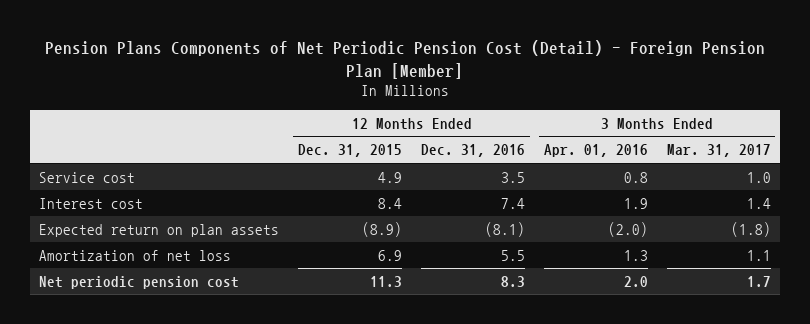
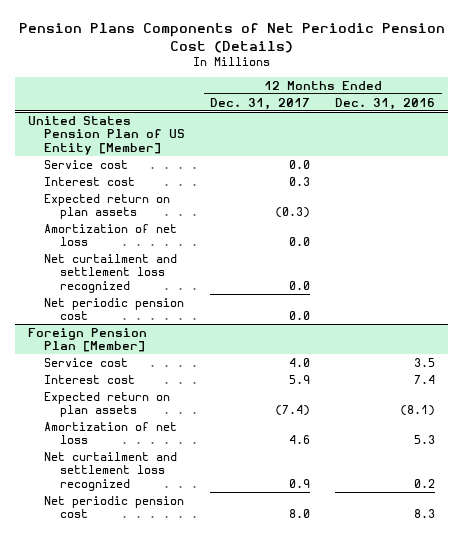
- Pension Plans Components of Net Periodic Pension Cost (Detail) - Foreign Pension Plan [Member]
+ Pension Plans Components of Net Periodic Pension Cost (Details)
- | 12 Months Ended Dec. 31, 2015 | 12 Months Ended Dec. 31, 2016 | 3 Months Ended Apr. 01, 2016 | 3 Months Ended Mar. 31, 2017
+ | 12 Months Ended Dec. 31, 2017 | 12 Months Ended Dec. 31, 2016
+ United States Pension Plan of US Entity [Member]
+ Service cost | 0.0 |
+ Interest cost | 0.3 |
+ Expected return on plan assets | (0.3) |
+ Amortization of net loss | 0.0 |
+ Net curtailment and settlement loss recognized | 0.0 |
+ Net periodic pension cost | 0.0 |
+ Foreign Pension Plan [Member]
- Amortization of net loss | 6.9 | 5.5 | 1.3 | 1.1
+ Amortization of net loss | 4.6 | 5.3
+ Net curtailment and settlement loss recognized | 0.9 | 0.2

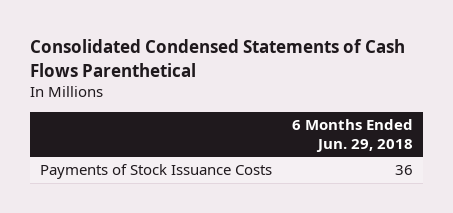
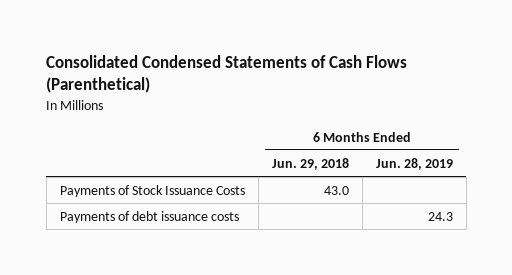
- Consolidated Condensed Statements of Cash Flows Parenthetical
+ Consolidated Condensed Statements of Cash Flows (Parenthetical)
- | 6 Months Ended Jun. 29, 2018
+ | 6 Months Ended Jun. 29, 2018 | 6 Months Ended Jun. 28, 2019
- Payments of Stock Issuance Costs | 36
+ Payments of Stock Issuance Costs | 43.0 |
+ Payments of debt issuance costs | | 24.3

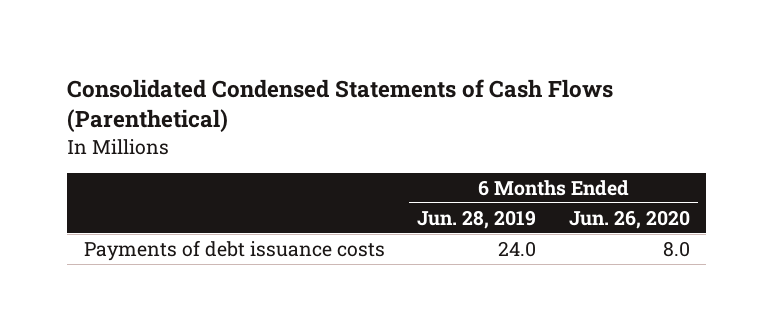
- | 6 Months Ended Jun. 29, 2018 | 6 Months Ended Jun. 28, 2019
+ | 6 Months Ended Jun. 28, 2019 | 6 Months Ended Jun. 26, 2020
- Payments of Stock Issuance Costs | 43.0 |
- Payments of debt issuance costs | | 24.3
+ Payments of debt issuance costs | 24.0 | 8.0

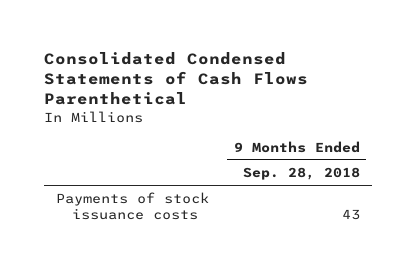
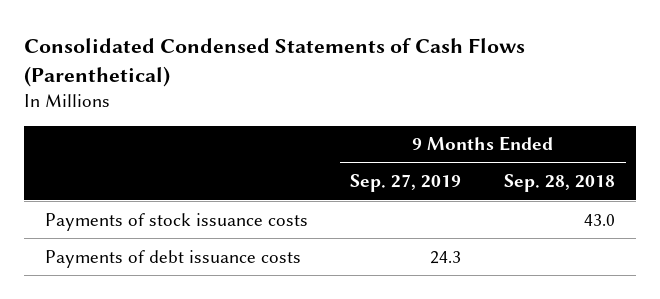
- Consolidated Condensed Statements of Cash Flows Parenthetical
+ Consolidated Condensed Statements of Cash Flows (Parenthetical)
- | 9 Months Ended Sep. 28, 2018
+ | 9 Months Ended Sep. 27, 2019 | 9 Months Ended Sep. 28, 2018
- Payments of stock issuance costs | 43
+ Payments of stock issuance costs | | 43.0
+ Payments of debt issuance costs | 24.3 |

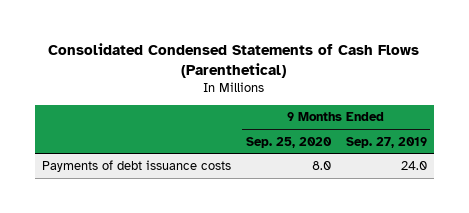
- | 9 Months Ended Sep. 27, 2019 | 9 Months Ended Sep. 28, 2018
+ | 9 Months Ended Sep. 25, 2020 | 9 Months Ended Sep. 27, 2019
- Payments of stock issuance costs | | 43.0
- Payments of debt issuance costs | 24.3 |
+ Payments of debt issuance costs | 8.0 | 24.0

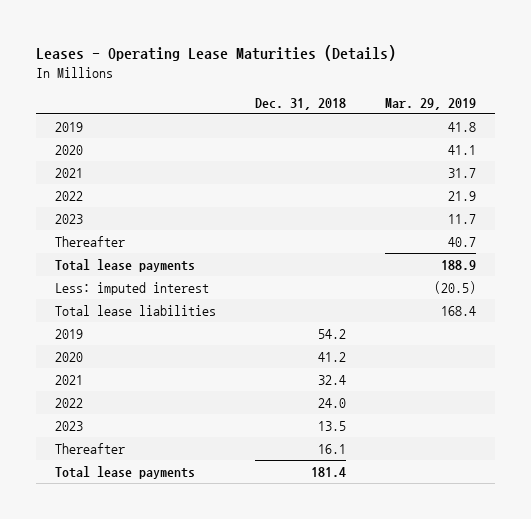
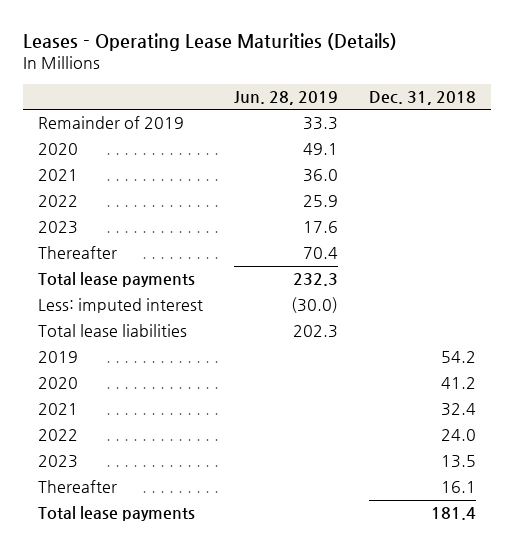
- | Dec. 31, 2018 | Mar. 29, 2019
+ | Jun. 28, 2019 | Dec. 31, 2018
- 2019 | | 41.8
+ Remainder of 2019 | 33.3 |

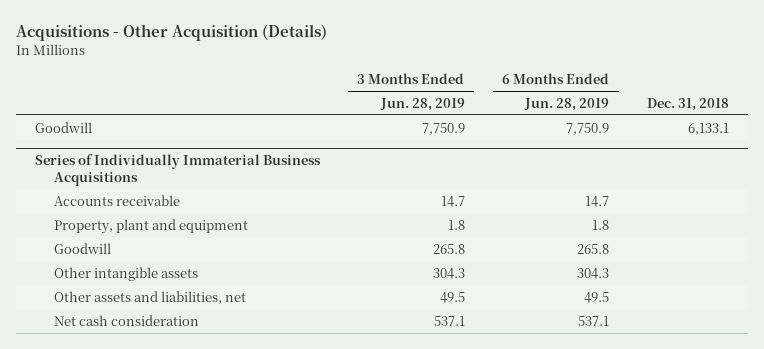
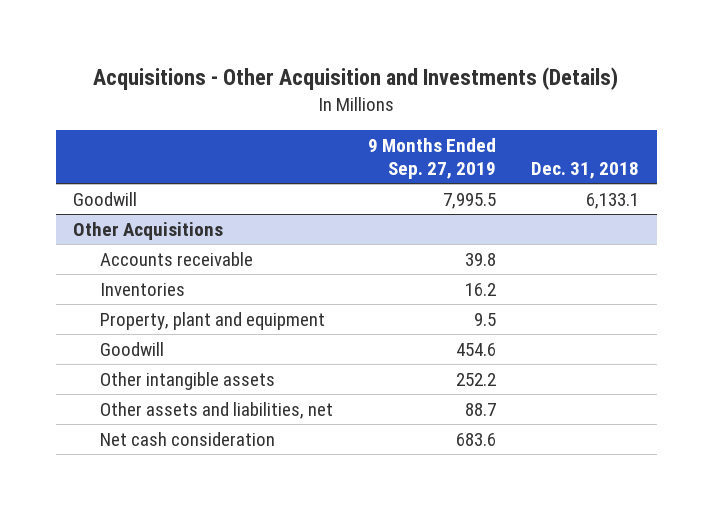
- Acquisitions - Other Acquisition (Details)
+ Acquisitions - Other Acquisition and Investments (Details)
- | 3 Months Ended Jun. 28, 2019 | 6 Months Ended Jun. 28, 2019 | Dec. 31, 2018
+ | 9 Months Ended Sep. 27, 2019 | Dec. 31, 2018
- Series of Individually Immaterial Business Acquisitions
+ Other Acquisitions
+ Inventories | 16.2 |

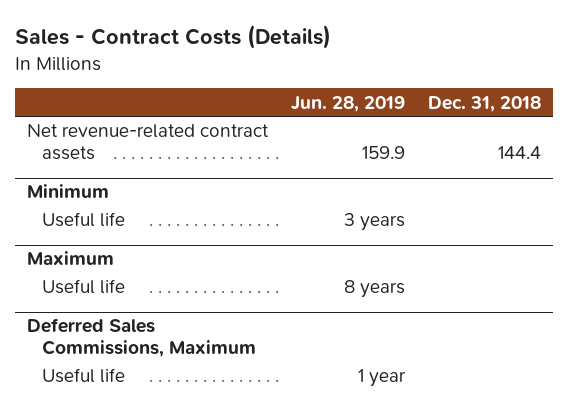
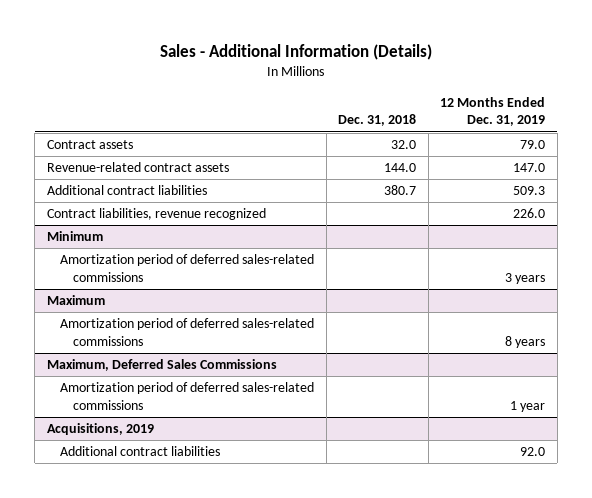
- Sales - Contract Costs (Details)
+ Sales - Additional Information (Details)
- | Jun. 28, 2019 | Dec. 31, 2018
+ | Dec. 31, 2018 | 12 Months Ended Dec. 31, 2019
- Net revenue-related contract assets | 159.9 | 144.4
+ Contract assets | 32.0 | 79.0
+ Revenue-related contract assets | 144.0 | 147.0
+ Additional contract liabilities | 380.7 | 509.3
+ Contract liabilities, revenue recognized | | 226.0
@ Minimum
- Useful life | 3 years |
+ Amortization period of deferred sales-related commissions | | 3 years
@ Maximum
- Useful life | 8 years |
- Deferred Sales Commissions, Maximum
- Useful life | 1 year |
@ Maximum
+ Amortization period of deferred sales-related commissions | | 8 years
+ Maximum, Deferred Sales Commissions
+ Amortization period of deferred sales-related commissions | | 1 year
+ Acquisitions, 2019
+ Additional contract liabilities | | 92.0

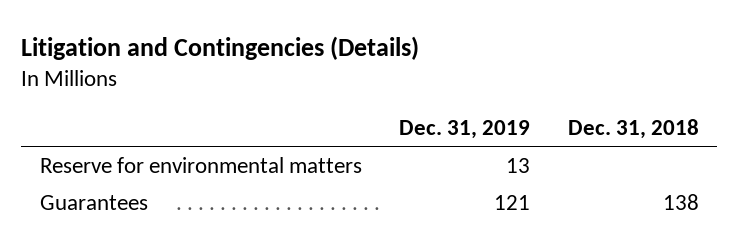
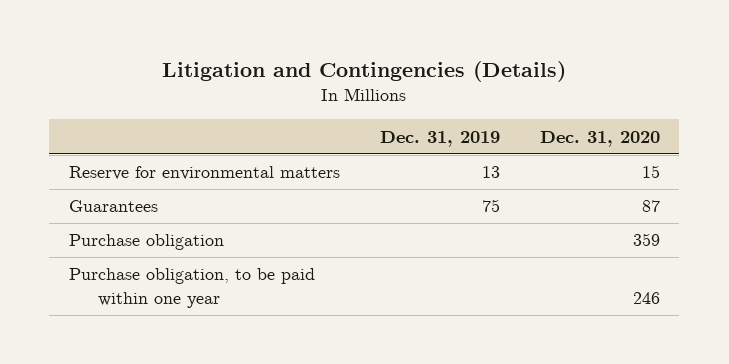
- | Dec. 31, 2019 | Dec. 31, 2018
+ | Dec. 31, 2019 | Dec. 31, 2020
- Guarantees | 121 | 138
+ Guarantees | 75 | 87
+ Purchase obligation | | 359
+ Purchase obligation, to be paid within one year | | 246

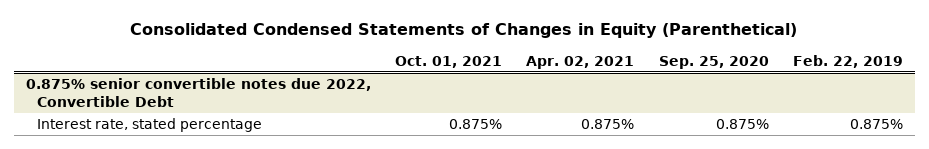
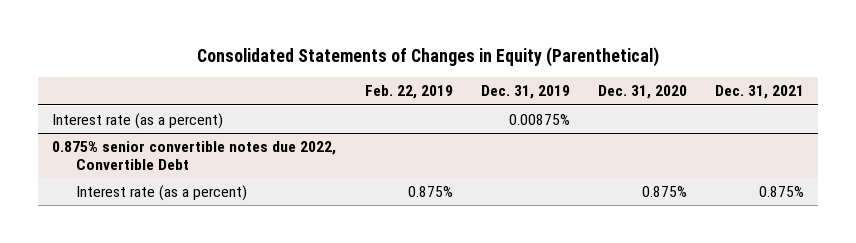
- Consolidated Condensed Statements of Changes in Equity (Parenthetical)
+ Consolidated Statements of Changes in Equity (Parenthetical)
- | Oct. 01, 2021 | Apr. 02, 2021 | Sep. 25, 2020 | Feb. 22, 2019
+ | Feb. 22, 2019 | Dec. 31, 2019 | Dec. 31, 2020 | Dec. 31, 2021
+ Interest rate (as a percent) | | 0.00875% | |
@ 0.875% senior convertible notes due 2022, Convertible Debt
- Interest rate, stated percentage | 0.875% | 0.875% | 0.875% | 0.875%
+ Interest rate (as a percent) | 0.875% | | 0.875% | 0.875%

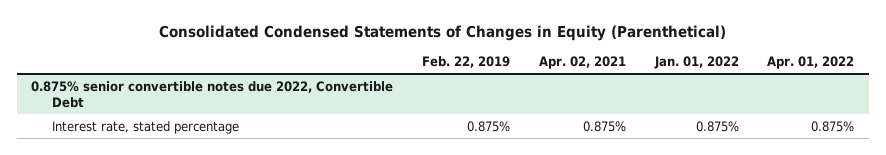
- Consolidated Statements of Changes in Equity (Parenthetical)
+ Consolidated Condensed Statements of Changes in Equity (Parenthetical)
- | Feb. 22, 2019 | Dec. 31, 2019 | Dec. 31, 2020 | Dec. 31, 2021
+ | Feb. 22, 2019 | Apr. 02, 2021 | Jan. 01, 2022 | Apr. 01, 2022
- Interest rate (as a percent) | | 0.00875% | |
@ 0.875% senior convertible notes due 2022, Convertible Debt
- Interest rate (as a percent) | 0.875% | | 0.875% | 0.875%
+ Interest rate, stated percentage | 0.875% | 0.875% | 0.875% | 0.875%

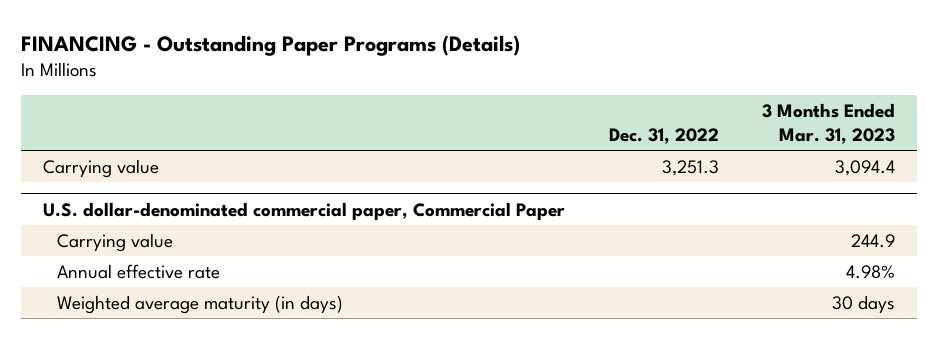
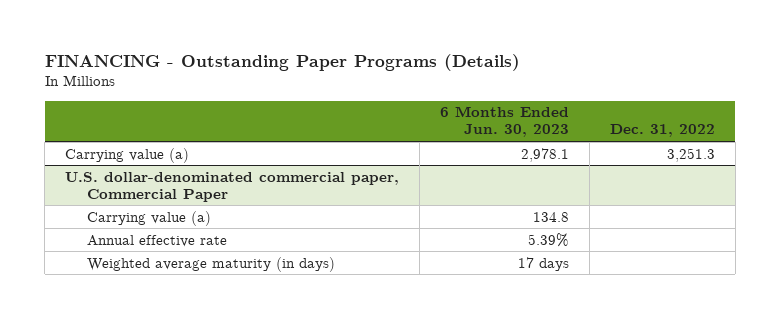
- | Dec. 31, 2022 | 3 Months Ended Mar. 31, 2023
+ | 6 Months Ended Jun. 30, 2023 | Dec. 31, 2022
- Carrying value | 3,251.3 | 3,094.4
+ Carrying value (a) | 2,978.1 | 3,251.3
@ U.S. dollar-denominated commercial paper, Commercial Paper
- Carrying value | | 244.9
+ Carrying value (a) | 134.8 |

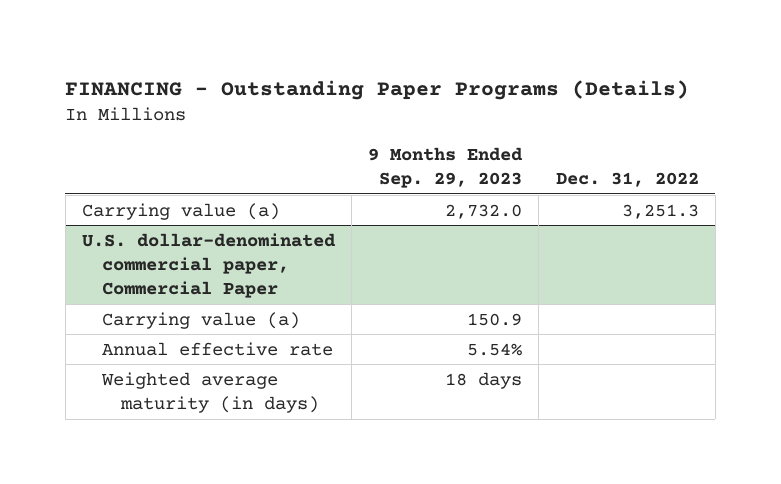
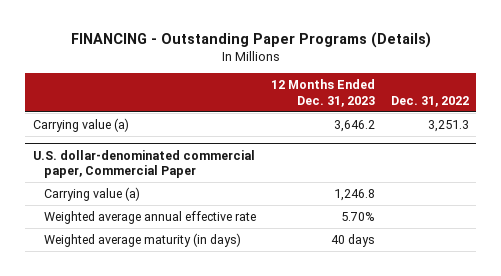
- | 9 Months Ended Sep. 29, 2023 | Dec. 31, 2022
+ | 12 Months Ended Dec. 31, 2023 | Dec. 31, 2022
@ U.S. dollar-denominated commercial paper, Commercial Paper
- Annual effective rate | 5.54% |
+ Weighted average annual effective rate | 5.70% |

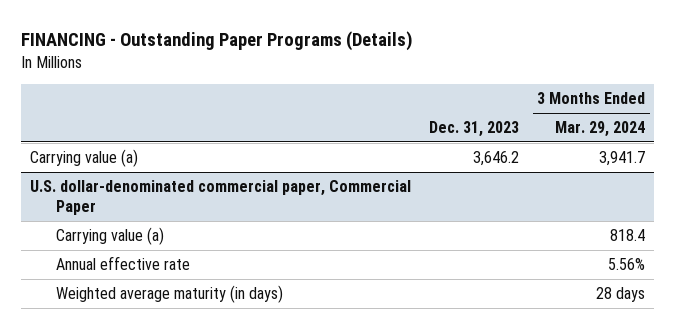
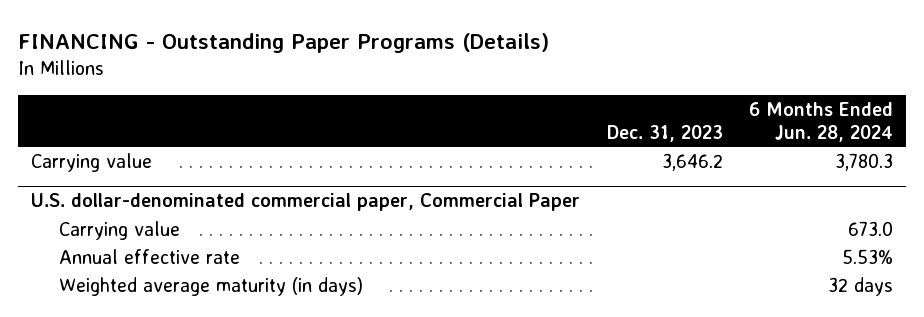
- | Dec. 31, 2023 | 3 Months Ended Mar. 29, 2024
+ | Dec. 31, 2023 | 6 Months Ended Jun. 28, 2024
- Carrying value (a) | 3,646.2 | 3,941.7
+ Carrying value | 3,646.2 | 3,780.3
@ U.S. dollar-denominated commercial paper, Commercial Paper
- Carrying value (a) | | 818.4
+ Carrying value | | 673.0

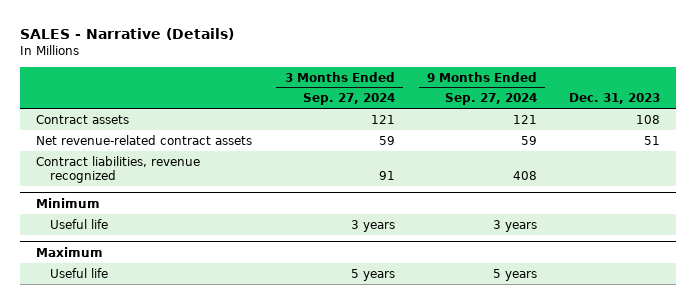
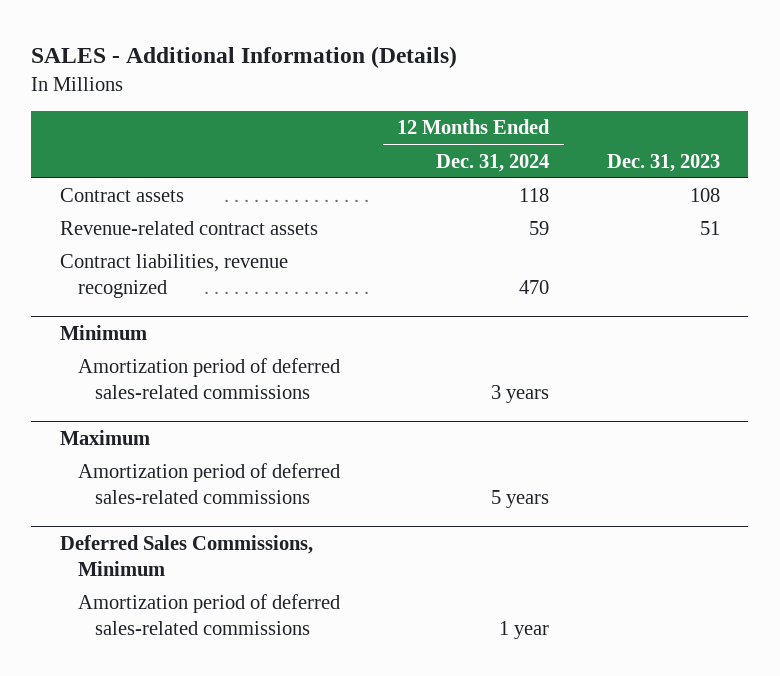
- SALES - Narrative (Details)
+ SALES - Additional Information (Details)
- | 3 Months Ended Sep. 27, 2024 | 9 Months Ended Sep. 27, 2024 | Dec. 31, 2023
+ | 12 Months Ended Dec. 31, 2024 | Dec. 31, 2023
- Net revenue-related contract assets | 59 | 59 | 51
+ Revenue-related contract assets | 59 | 51
@ Minimum
- Useful life | 3 years | 3 years |
+ Amortization period of deferred sales-related commissions | 3 years |
@ Maximum
- Useful life | 5 years | 5 years |
+ Amortization period of deferred sales-related commissions | 5 years |
+ Deferred Sales Commissions, Minimum
+ Amortization period of deferred sales-related commissions | 1 year |

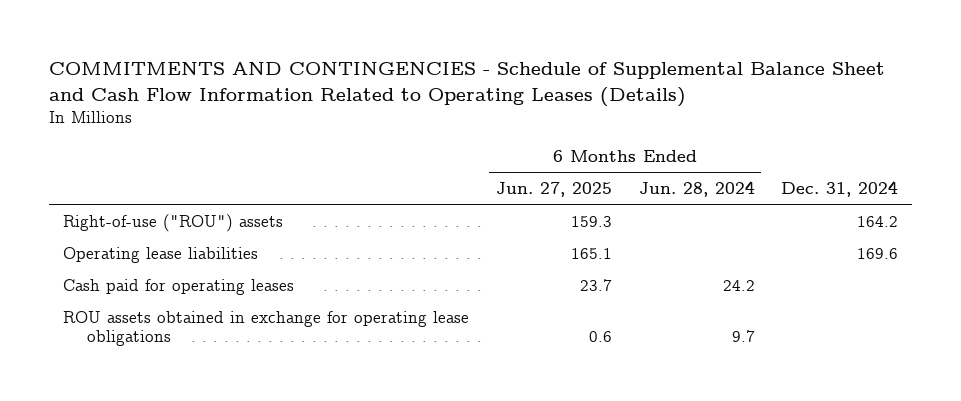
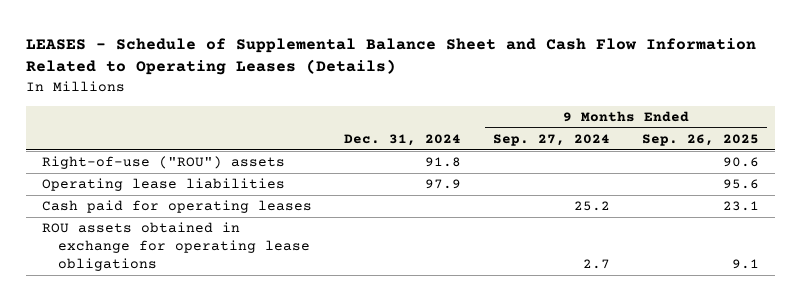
- COMMITMENTS AND CONTINGENCIES - Schedule of Supplemental Balance Sheet and Cash Flow Information Related to Operating Leases (Details)
+ LEASES - Schedule of Supplemental Balance Sheet and Cash Flow Information Related to Operating Leases (Details)
- | 6 Months Ended Jun. 27, 2025 | 6 Months Ended Jun. 28, 2024 | Dec. 31, 2024
+ | Dec. 31, 2024 | 9 Months Ended Sep. 27, 2024 | 9 Months Ended Sep. 26, 2025
- Right-of-use ("ROU") assets | 159.3 | | 164.2
- Operating lease liabilities | 165.1 | | 169.6
+ Right-of-use ("ROU") assets | 91.8 | | 90.6
+ Operating lease liabilities | 97.9 | | 95.6

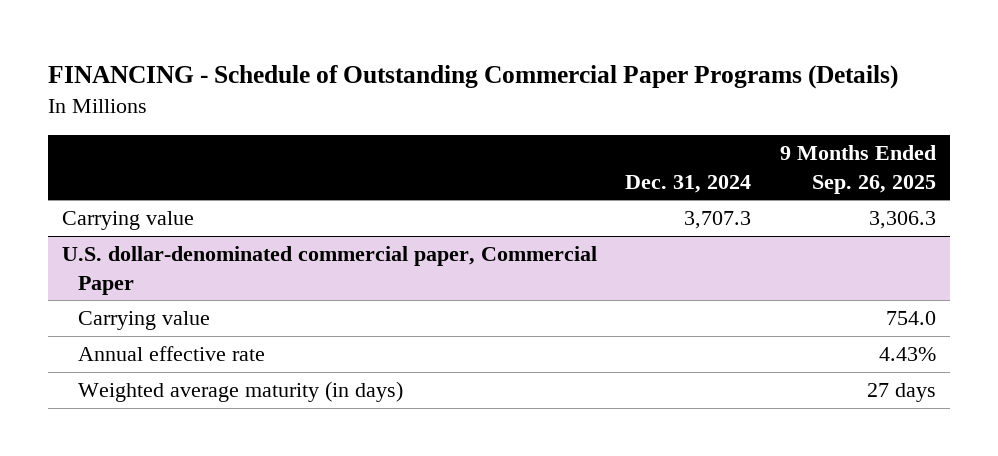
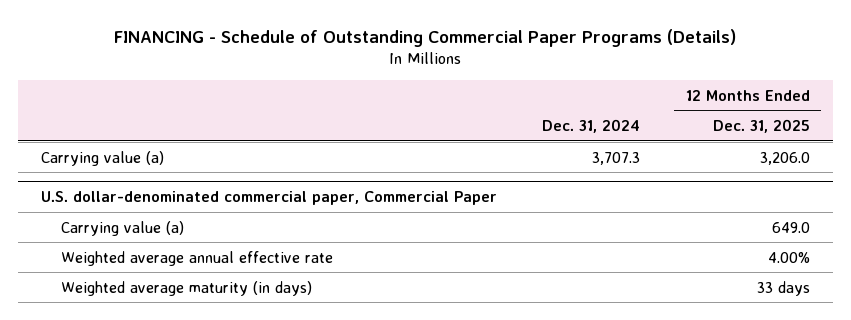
- | Dec. 31, 2024 | 9 Months Ended Sep. 26, 2025
+ | Dec. 31, 2024 | 12 Months Ended Dec. 31, 2025
- Carrying value | 3,707.3 | 3,306.3
+ Carrying value (a) | 3,707.3 | 3,206.0
@ U.S. dollar-denominated commercial paper, Commercial Paper
- Carrying value | | 754.0
- Annual effective rate | | 4.43%
+ Carrying value (a) | | 649.0
+ Weighted average annual effective rate | | 4.00%

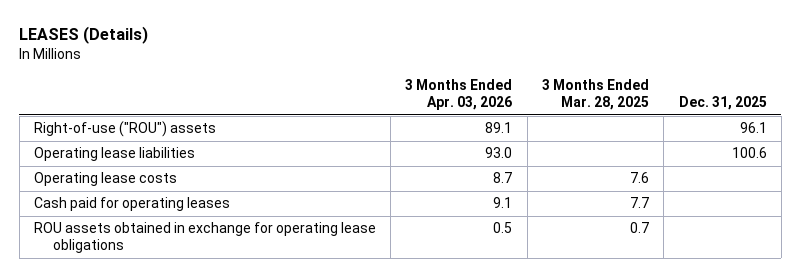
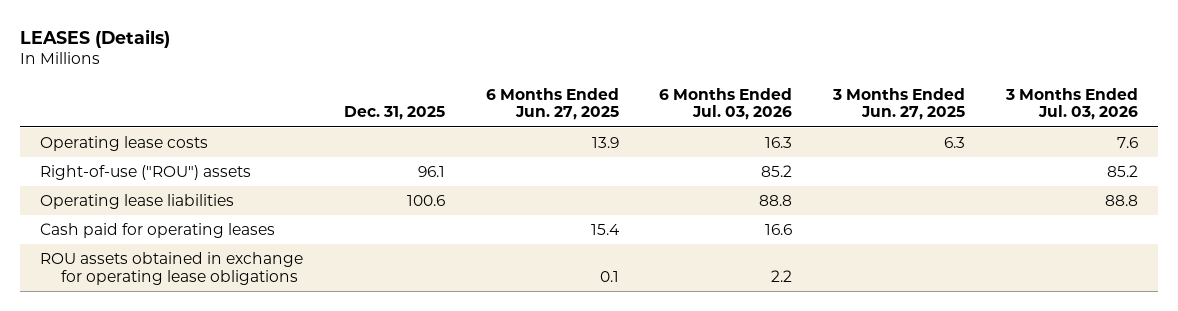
- | 3 Months Ended Apr. 03, 2026 | 3 Months Ended Mar. 28, 2025 | Dec. 31, 2025
+ | Dec. 31, 2025 | 6 Months Ended Jun. 27, 2025 | 6 Months Ended Jul. 03, 2026 | 3 Months Ended Jun. 27, 2025 | 3 Months Ended Jul. 03, 2026
moved up: Operating lease costs | | 13.9 | 16.3 | 6.3 | 7.6

